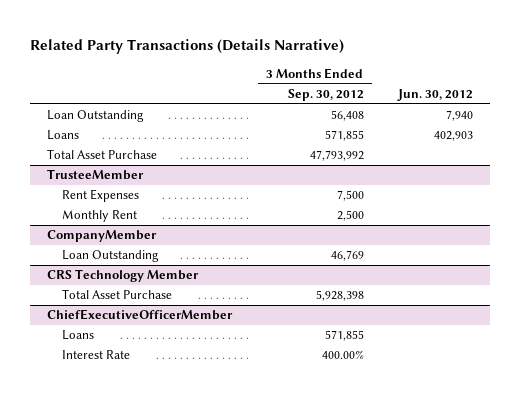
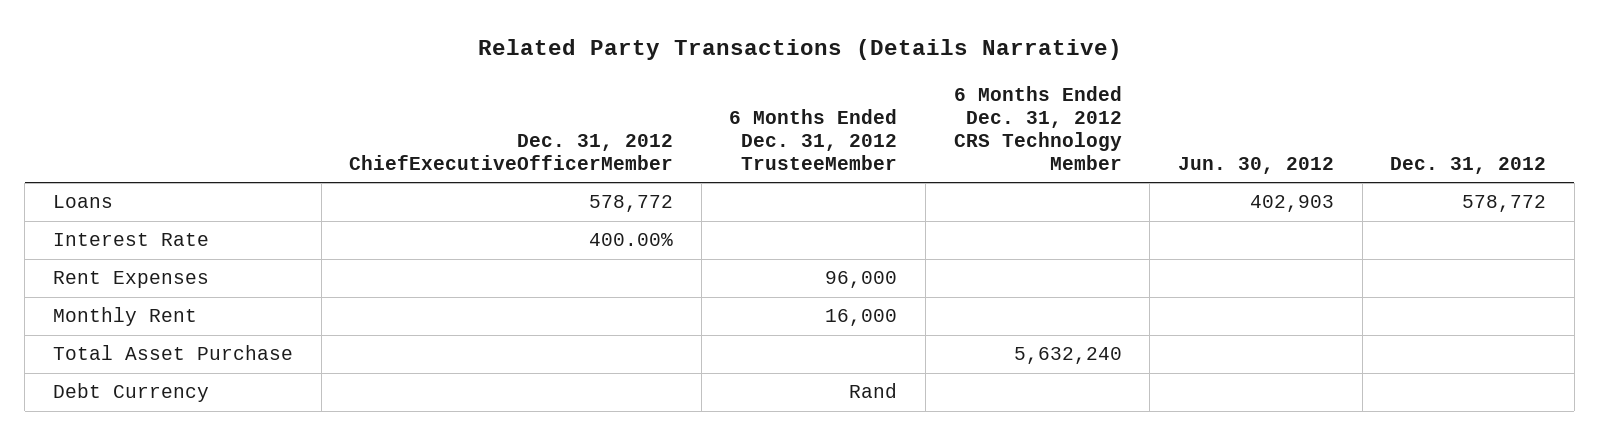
- | 3 Months Ended Sep. 30, 2012 | Jun. 30, 2012
+ | Dec. 31, 2012 ChiefExecutiveOfficerMember | 6 Months Ended Dec. 31, 2012 TrusteeMember | 6 Months Ended Dec. 31, 2012 CRS Technology Member | Jun. 30, 2012 | Dec. 31, 2012
- Loan Outstanding | 56,408 | 7,940
+ Interest Rate | 400.00% | | | |
+ Rent Expenses | | 96,000 | | |
+ Monthly Rent | | 16,000 | | |
- TrusteeMember
- Rent Expenses | 7,500 |
- Monthly Rent | 2,500 |
- CompanyMember
- Loan Outstanding | 46,769 |
- CRS Technology Member
- Total Asset Purchase | 5,928,398 |
- ChiefExecutiveOfficerMember
- Loans | 571,855 |
- Interest Rate | 400.00% |
+ Debt Currency | | Rand | | |

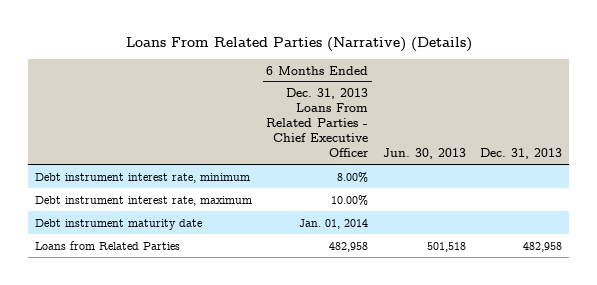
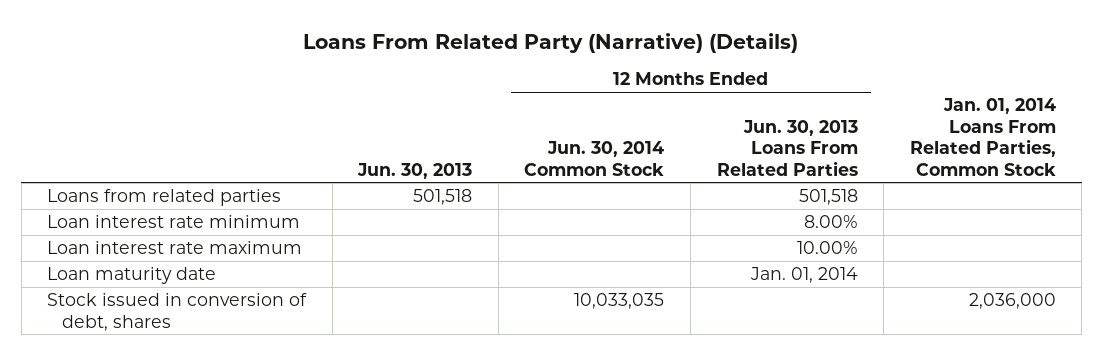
- Loans From Related Parties (Narrative) (Details)
+ Loans From Related Party (Narrative) (Details)
- | 6 Months Ended Dec. 31, 2013 Loans From Related Parties - Chief Executive Officer | Jun. 30, 2013 | Dec. 31, 2013
+ | Jun. 30, 2013 | 12 Months Ended Jun. 30, 2014 Common Stock | 12 Months Ended Jun. 30, 2013 Loans From Related Parties | Jan. 01, 2014 Loans From Related Parties, Common Stock
- Debt instrument interest rate, minimum | 8.00% | |
- Debt instrument interest rate, maximum | 10.00% | |
- Debt instrument maturity date | Jan. 01, 2014 | |
- Loans from Related Parties | 482,958 | 501,518 | 482,958
+ Loans from related parties | 501,518 | | 501,518 |
+ Loan interest rate minimum | | | 8.00% |
+ Loan interest rate maximum | | | 10.00% |
+ Loan maturity date | | | Jan. 01, 2014 |
+ Stock issued in conversion of debt, shares | | 10,033,035 | | 2,036,000

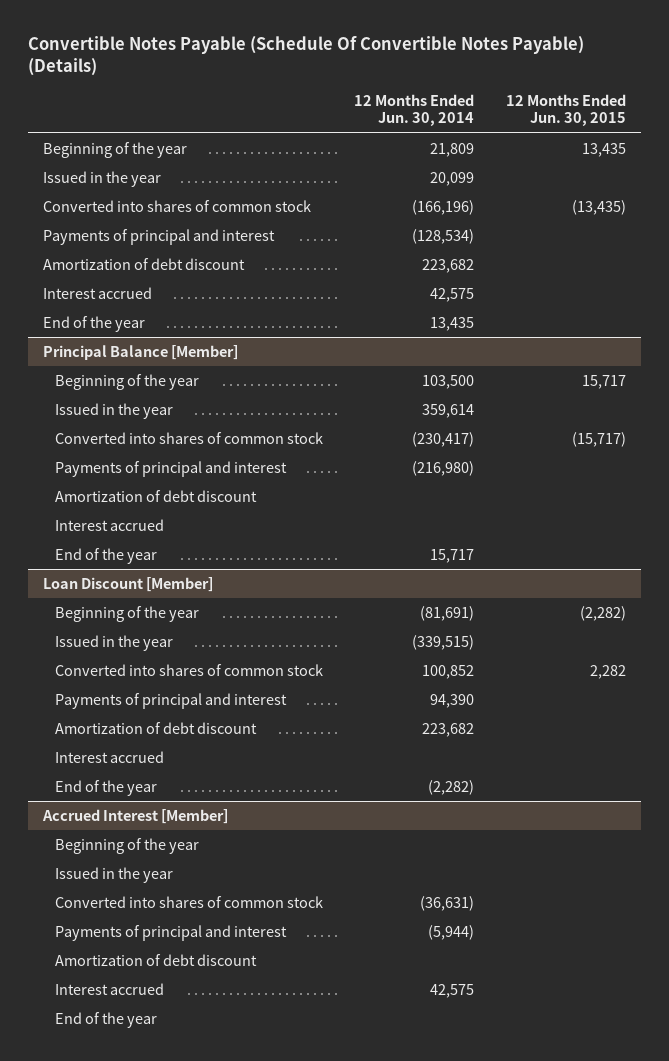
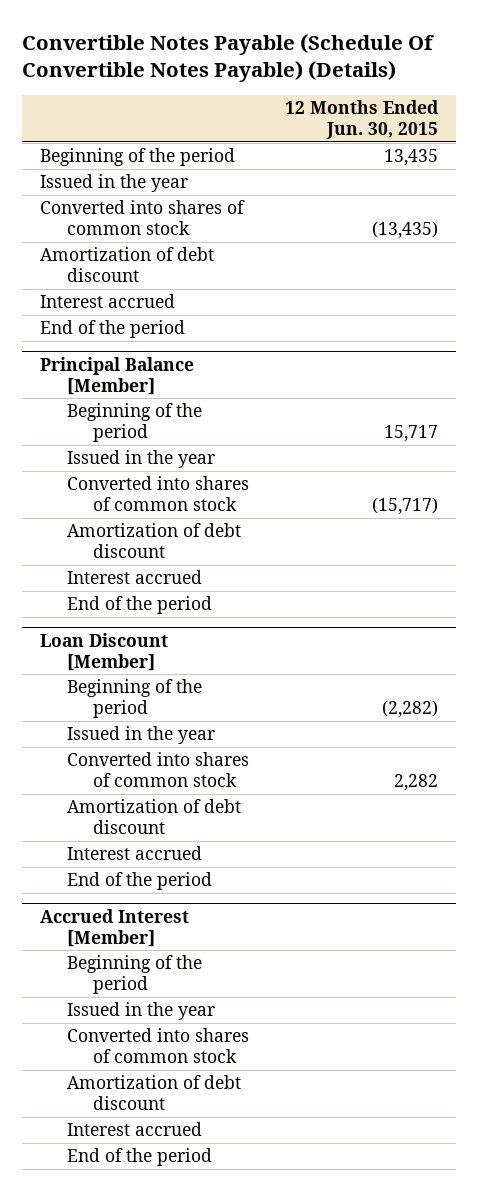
- | 12 Months Ended Jun. 30, 2014 | 12 Months Ended Jun. 30, 2015
+ | 12 Months Ended Jun. 30, 2015
- Beginning of the year | 21,809 | 13,435
+ Beginning of the period | 13,435
- Payments of principal and interest | (128,534) |
- End of the year | 13,435 |
+ End of the period
@ Principal Balance [Member]
- Beginning of the year | 103,500 | 15,717
+ Beginning of the period | 15,717
- Payments of principal and interest | (216,980) |
- End of the year | 15,717 |
+ End of the period
@ Loan Discount [Member]
- Beginning of the year | (81,691) | (2,282)
+ Beginning of the period | (2,282)
- Payments of principal and interest | 94,390 |
- End of the year | (2,282) |
+ End of the period
@ Accrued Interest [Member]
- Beginning of the year
+ Beginning of the period
- Payments of principal and interest | (5,944) |
- End of the year
+ End of the period

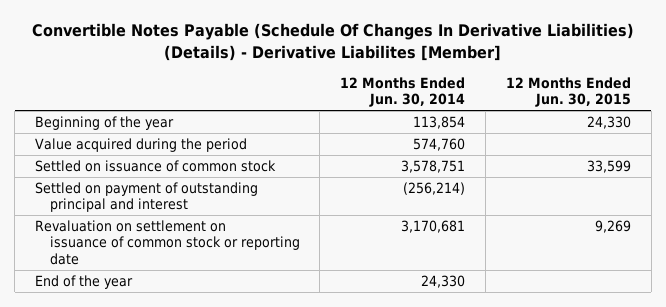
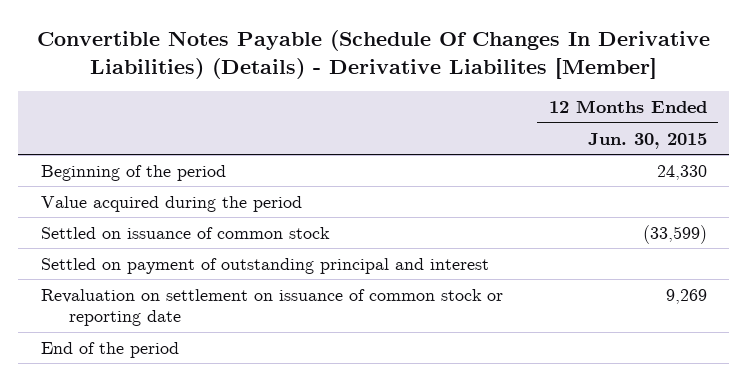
- | 12 Months Ended Jun. 30, 2014 | 12 Months Ended Jun. 30, 2015
+ | 12 Months Ended Jun. 30, 2015
- Beginning of the year | 113,854 | 24,330
+ Beginning of the period | 24,330
- Settled on issuance of common stock | 3,578,751 | 33,599
+ Settled on issuance of common stock | (33,599)
- End of the year | 24,330 |
+ End of the period

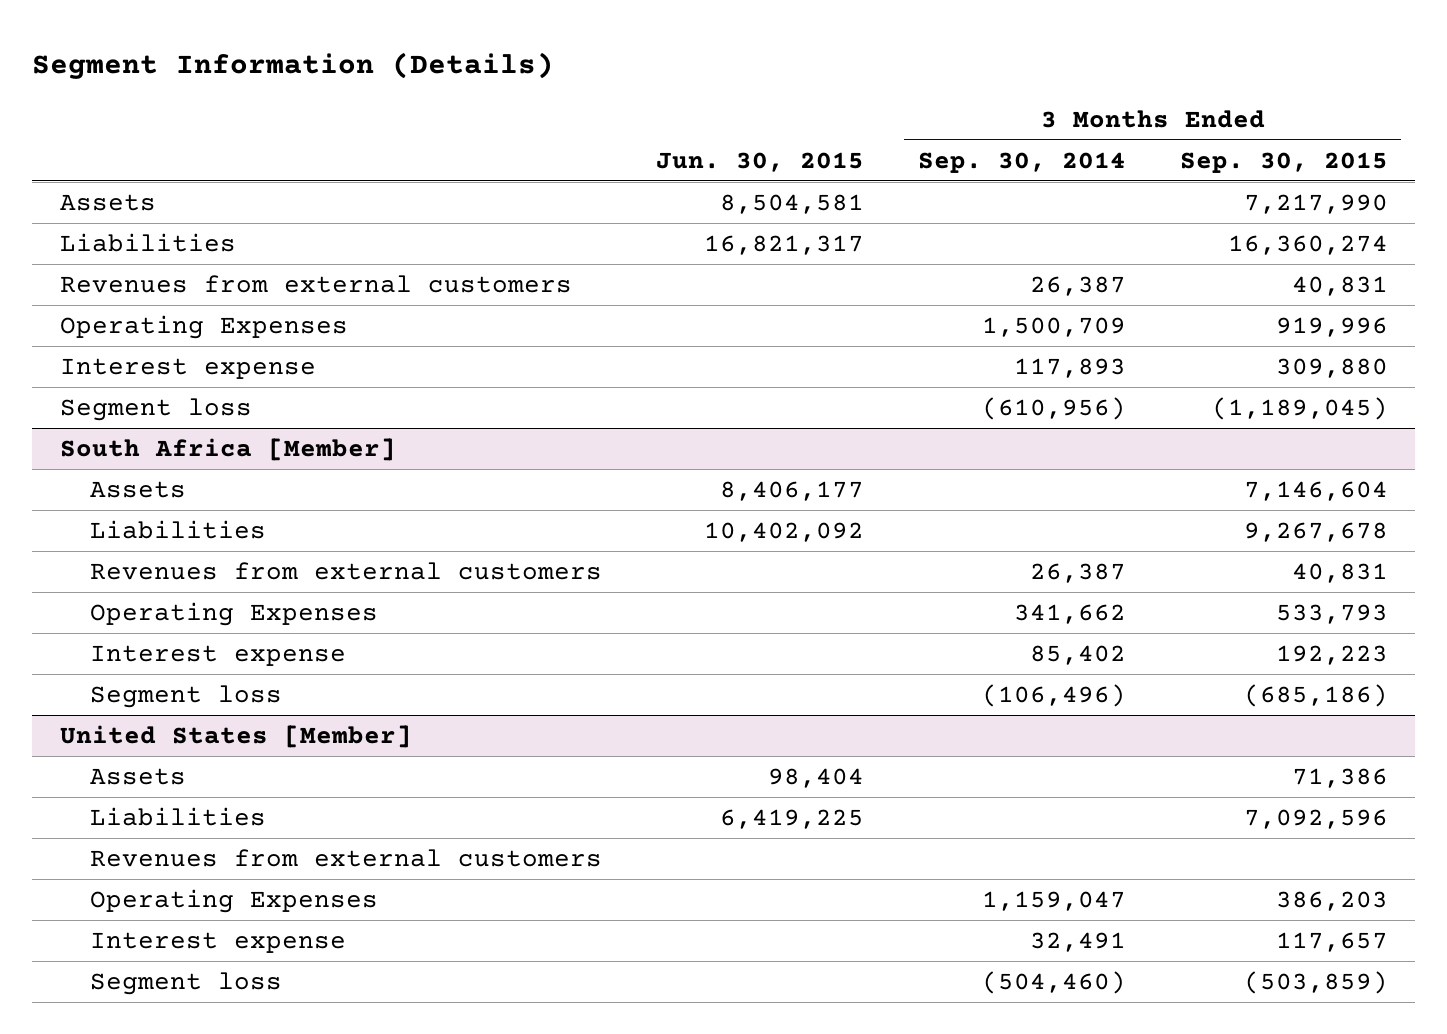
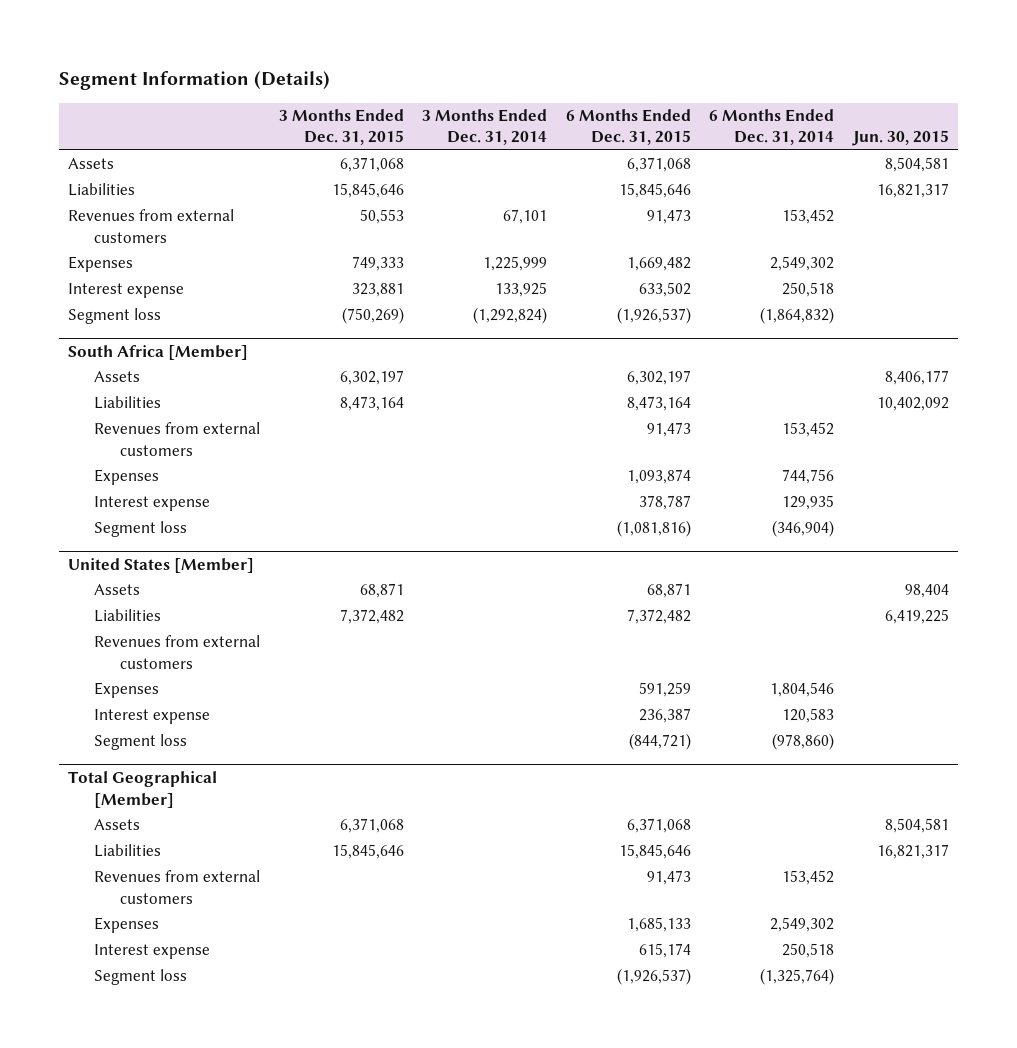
- | Jun. 30, 2015 | 3 Months Ended Sep. 30, 2014 | 3 Months Ended Sep. 30, 2015
+ | 3 Months Ended Dec. 31, 2015 | 3 Months Ended Dec. 31, 2014 | 6 Months Ended Dec. 31, 2015 | 6 Months Ended Dec. 31, 2014 | Jun. 30, 2015
- Operating Expenses | | 1,500,709 | 919,996
+ Expenses | 749,333 | 1,225,999 | 1,669,482 | 2,549,302 |
@ South Africa [Member]
- Operating Expenses | | 341,662 | 533,793
+ Expenses | | | 1,093,874 | 744,756 |
@ United States [Member]
- Operating Expenses | | 1,159,047 | 386,203
+ Expenses | | | 591,259 | 1,804,546 |
+ Total Geographical [Member]
+ Assets | 6,371,068 | | 6,371,068 | | 8,504,581
+ Liabilities | 15,845,646 | | 15,845,646 | | 16,821,317
+ Revenues from external customers | | | 91,473 | 153,452 |
+ Expenses | | | 1,685,133 | 2,549,302 |
+ Interest expense | | | 615,174 | 250,518 |
+ Segment loss | | | (1,926,537) | (1,325,764) |

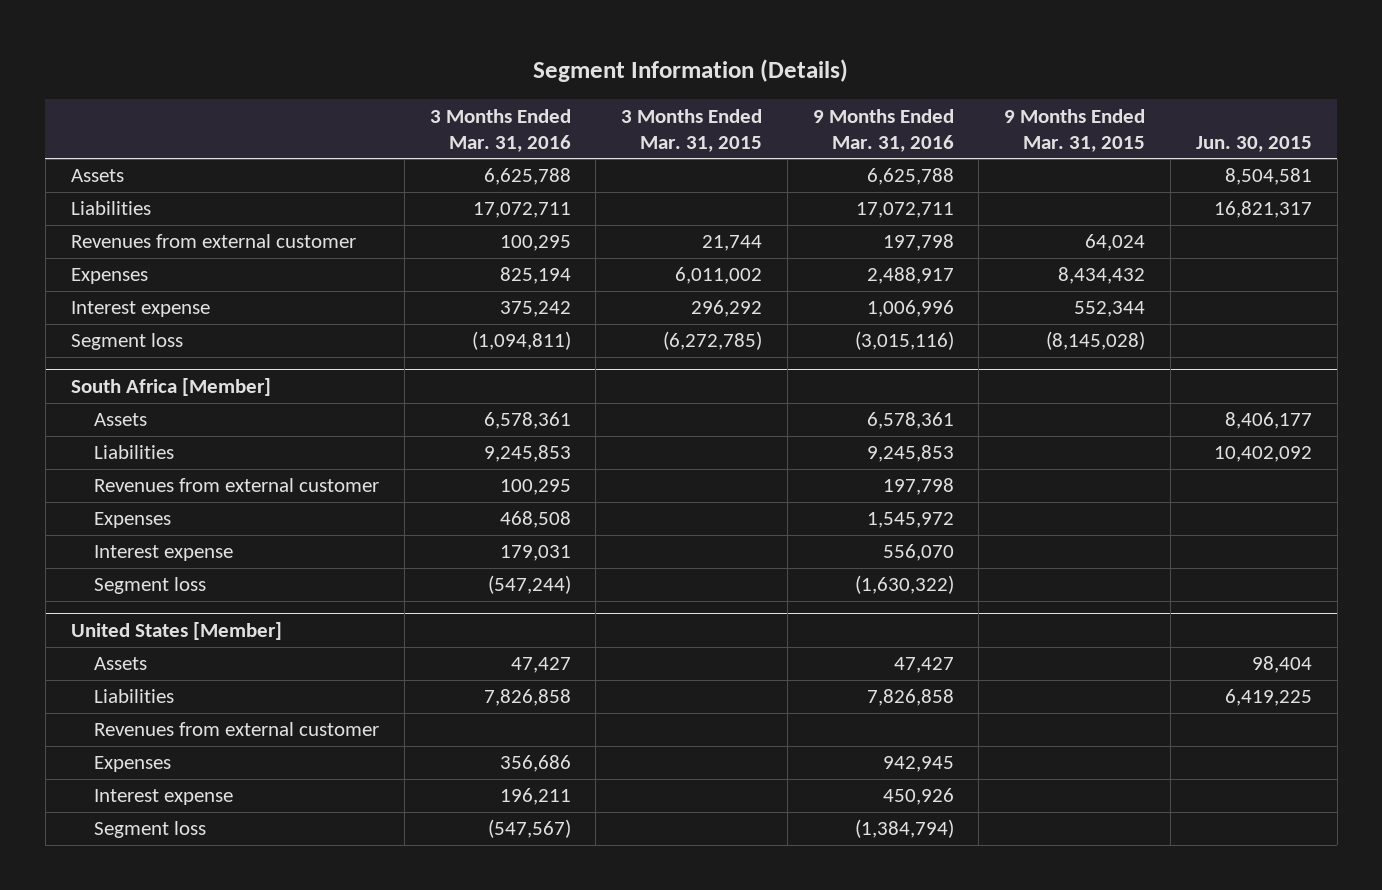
- | 3 Months Ended Dec. 31, 2015 | 3 Months Ended Dec. 31, 2014 | 6 Months Ended Dec. 31, 2015 | 6 Months Ended Dec. 31, 2014 | Jun. 30, 2015
+ | 3 Months Ended Mar. 31, 2016 | 3 Months Ended Mar. 31, 2015 | 9 Months Ended Mar. 31, 2016 | 9 Months Ended Mar. 31, 2015 | Jun. 30, 2015
- Revenues from external customers | 50,553 | 67,101 | 91,473 | 153,452 |
+ Revenues from external customer | 100,295 | 21,744 | 197,798 | 64,024 |
@ South Africa [Member]
- Revenues from external customers | | | 91,473 | 153,452 |
+ Revenues from external customer | 100,295 | | 197,798 | |
@ United States [Member]
- Revenues from external customers
+ Revenues from external customer
- Total Geographical [Member]
- Assets | 6,371,068 | | 6,371,068 | | 8,504,581
- Liabilities | 15,845,646 | | 15,845,646 | | 16,821,317
- Revenues from external customers | | | 91,473 | 153,452 |
- Expenses | | | 1,685,133 | 2,549,302 |
- Interest expense | | | 615,174 | 250,518 |
- Segment loss | | | (1,926,537) | (1,325,764) |

